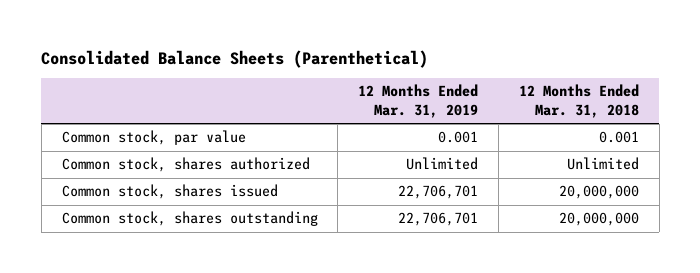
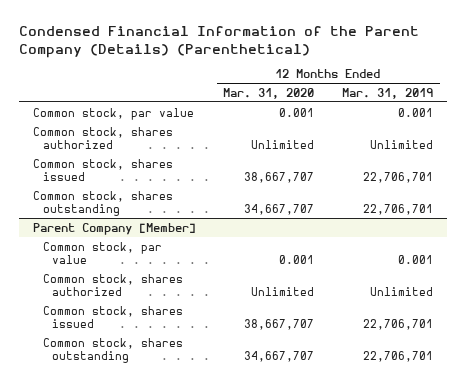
- Consolidated Balance Sheets (Parenthetical)
+ Condensed Financial Information of the Parent Company (Details) (Parenthetical)
- | 12 Months Ended Mar. 31, 2019 | 12 Months Ended Mar. 31, 2018
+ | 12 Months Ended Mar. 31, 2020 | 12 Months Ended Mar. 31, 2019
+ Parent Company [Member]
+ Common stock, par value | 0.001 | 0.001
+ Common stock, shares authorized | Unlimited | Unlimited
+ Common stock, shares issued | 38,667,707 | 22,706,701
+ Common stock, shares outstanding | 34,667,707 | 22,706,701

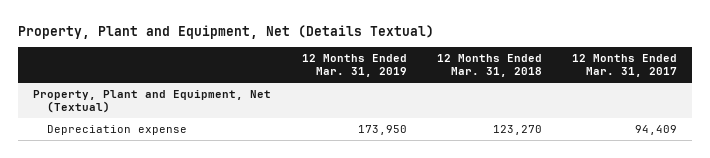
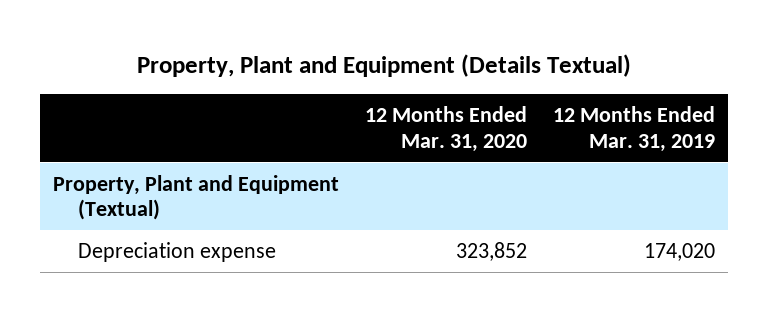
- Property, Plant and Equipment, Net (Details Textual)
+ Property, Plant and Equipment (Details Textual)
- | 12 Months Ended Mar. 31, 2019 | 12 Months Ended Mar. 31, 2018 | 12 Months Ended Mar. 31, 2017
+ | 12 Months Ended Mar. 31, 2020 | 12 Months Ended Mar. 31, 2019
- Property, Plant and Equipment, Net (Textual)
- Depreciation expense | 173,950 | 123,270 | 94,409
+ Property, Plant and Equipment (Textual)
+ Depreciation expense | 323,852 | 174,020

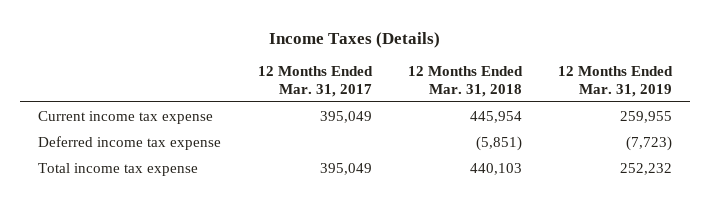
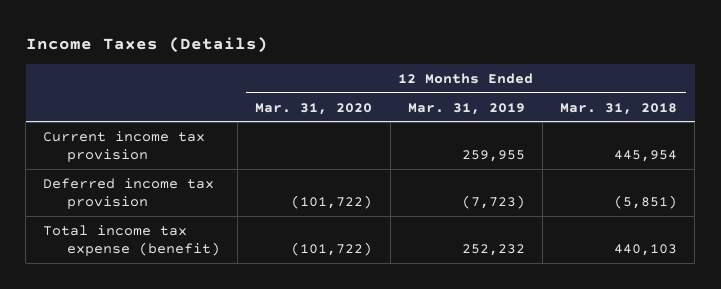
- | 12 Months Ended Mar. 31, 2017 | 12 Months Ended Mar. 31, 2018 | 12 Months Ended Mar. 31, 2019
+ | 12 Months Ended Mar. 31, 2020 | 12 Months Ended Mar. 31, 2019 | 12 Months Ended Mar. 31, 2018
- Current income tax expense | 395,049 | 445,954 | 259,955
- Deferred income tax expense | | (5,851) | (7,723)
- Total income tax expense | 395,049 | 440,103 | 252,232
+ Current income tax provision | | 259,955 | 445,954
+ Deferred income tax provision | (101,722) | (7,723) | (5,851)
+ Total income tax expense (benefit) | (101,722) | 252,232 | 440,103

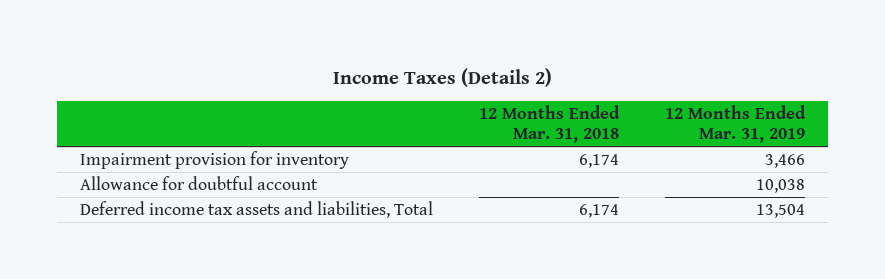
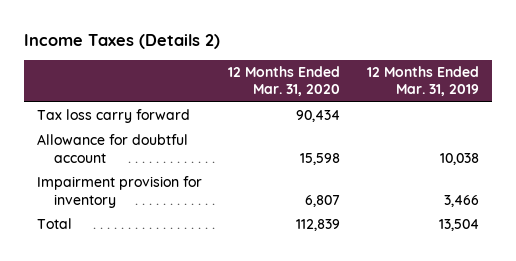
- | 12 Months Ended Mar. 31, 2018 | 12 Months Ended Mar. 31, 2019
+ | 12 Months Ended Mar. 31, 2020 | 12 Months Ended Mar. 31, 2019
+ Tax loss carry forward | 90,434 |
- Deferred income tax assets and liabilities, Total | 6,174 | 13,504
moved down: Impairment provision for inventory | 6,807 | 3,466
+ Total | 112,839 | 13,504

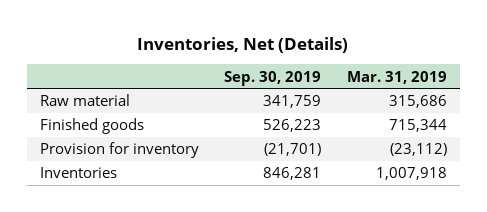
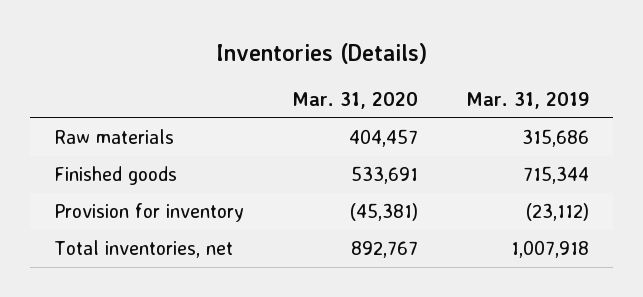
- Inventories, Net (Details)
+ Inventories (Details)
- | Sep. 30, 2019 | Mar. 31, 2019
+ | Mar. 31, 2020 | Mar. 31, 2019
- Raw material | 341,759 | 315,686
+ Raw materials | 404,457 | 315,686
- Inventories | 846,281 | 1,007,918
+ Total inventories, net | 892,767 | 1,007,918

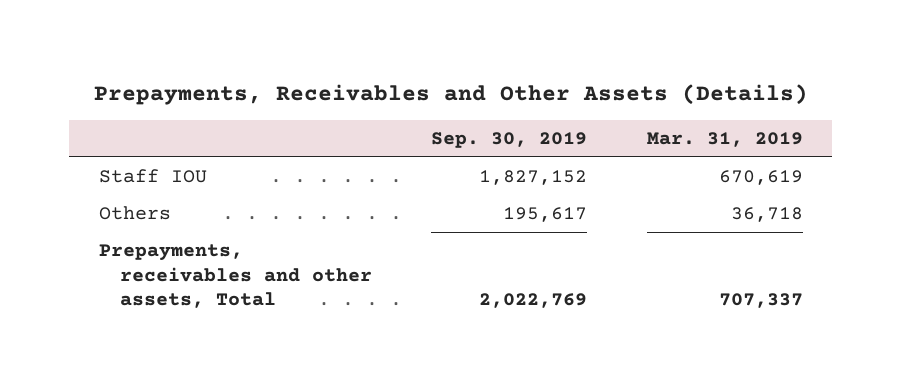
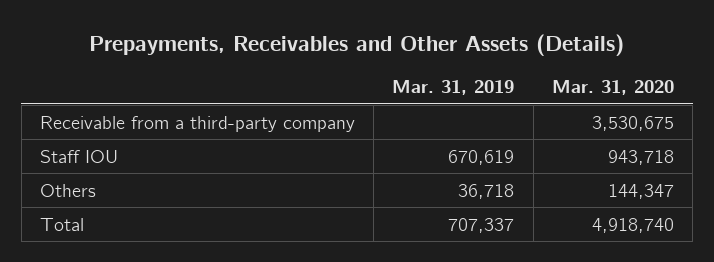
- | Sep. 30, 2019 | Mar. 31, 2019
+ | Mar. 31, 2019 | Mar. 31, 2020
+ Receivable from a third-party company | | 3,530,675
- Prepayments, receivables and other assets, Total | 2,022,769 | 707,337
+ Total | 707,337 | 4,918,740

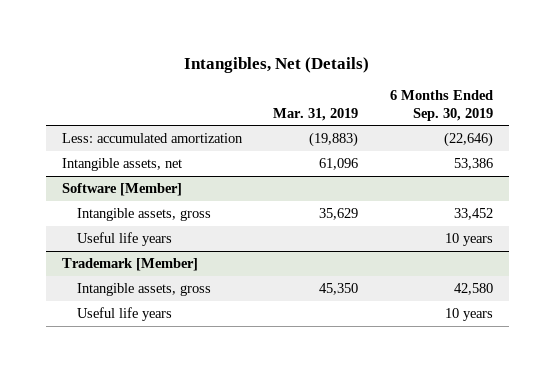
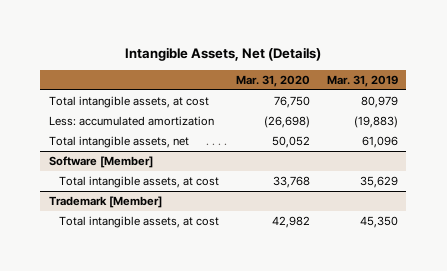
- Intangibles, Net (Details)
+ Intangible Assets, Net (Details)
- | Mar. 31, 2019 | 6 Months Ended Sep. 30, 2019
+ | Mar. 31, 2020 | Mar. 31, 2019
+ Total intangible assets, at cost | 76,750 | 80,979
- Intangible assets, net | 61,096 | 53,386
+ Total intangible assets, net | 50,052 | 61,096
@ Software [Member]
- Intangible assets, gross | 35,629 | 33,452
- Useful life years | | 10 years
+ Total intangible assets, at cost | 33,768 | 35,629
@ Trademark [Member]
- Intangible assets, gross | 45,350 | 42,580
- Useful life years | | 10 years
+ Total intangible assets, at cost | 42,982 | 45,350

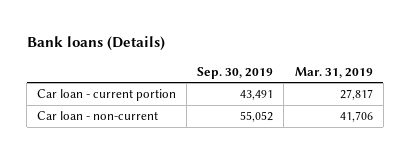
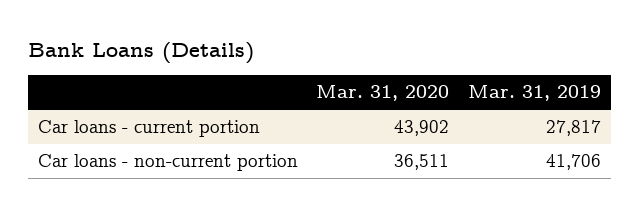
- Bank loans (Details)
+ Bank Loans (Details)
- | Sep. 30, 2019 | Mar. 31, 2019
+ | Mar. 31, 2020 | Mar. 31, 2019
- Car loan - current portion | 43,491 | 27,817
- Car loan - non-current | 55,052 | 41,706
+ Car loans - current portion | 43,902 | 27,817
+ Car loans - non-current portion | 36,511 | 41,706

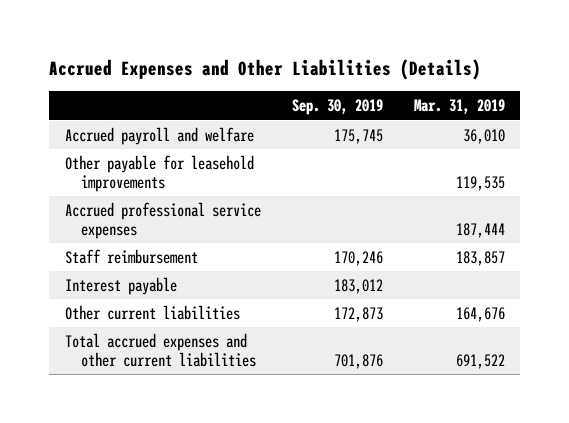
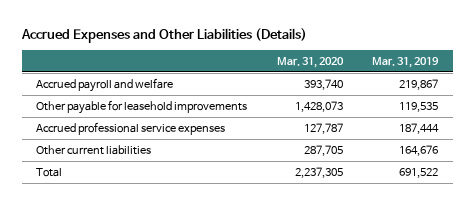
- | Sep. 30, 2019 | Mar. 31, 2019
+ | Mar. 31, 2020 | Mar. 31, 2019
- Accrued payroll and welfare | 175,745 | 36,010
+ Accrued payroll and welfare | 393,740 | 219,867
- Staff reimbursement | 170,246 | 183,857
- Interest payable | 183,012 |
- Total accrued expenses and other current liabilities | 701,876 | 691,522
+ Total | 2,237,305 | 691,522

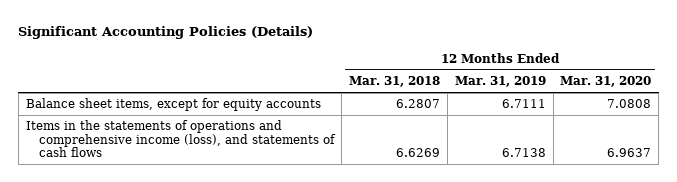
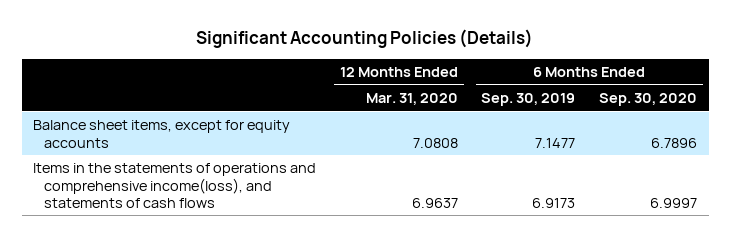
- | 12 Months Ended Mar. 31, 2018 | 12 Months Ended Mar. 31, 2019 | 12 Months Ended Mar. 31, 2020
+ | 12 Months Ended Mar. 31, 2020 | 6 Months Ended Sep. 30, 2019 | 6 Months Ended Sep. 30, 2020
- Items in the statements of operations and comprehensive income (loss), and statements of cash flows | 6.6269 | 6.7138 | 6.9637
+ Items in the statements of operations and comprehensive income(loss), and statements of cash flows | 6.9637 | 6.9173 | 6.9997

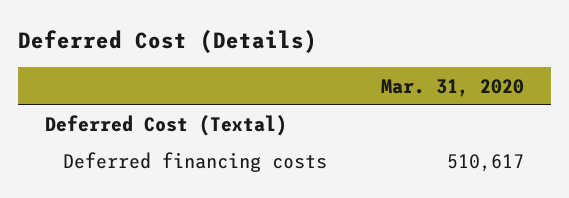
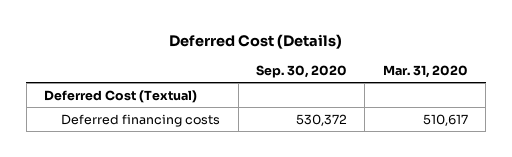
- | Mar. 31, 2020
+ | Sep. 30, 2020 | Mar. 31, 2020
- Deferred Cost (Textal)
+ Deferred Cost (Textual)

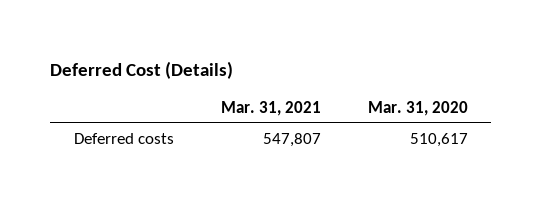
- | Sep. 30, 2020 | Mar. 31, 2020
+ | Mar. 31, 2021 | Mar. 31, 2020
- Deferred Cost (Textual)
- Deferred financing costs | 530,372 | 510,617
+ Deferred costs | 547,807 | 510,617

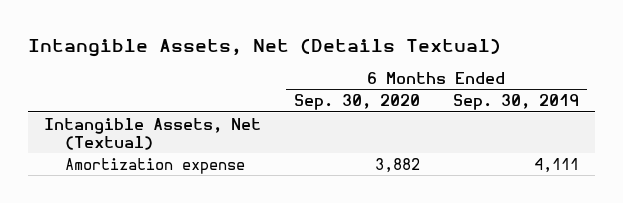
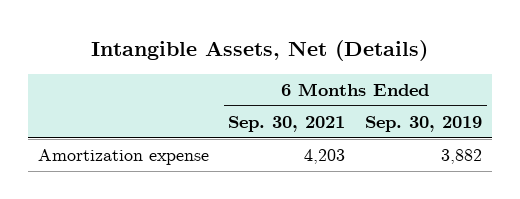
- Intangible Assets, Net (Details Textual)
+ Intangible Assets, Net (Details)
- | 6 Months Ended Sep. 30, 2020 | 6 Months Ended Sep. 30, 2019
+ | 6 Months Ended Sep. 30, 2021 | 6 Months Ended Sep. 30, 2019
- Intangible Assets, Net (Textual)
- Amortization expense | 3,882 | 4,111
+ Amortization expense | 4,203 | 3,882

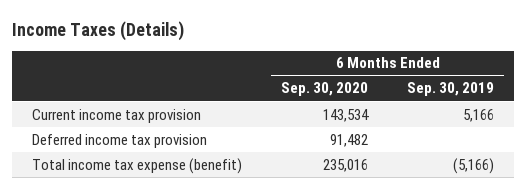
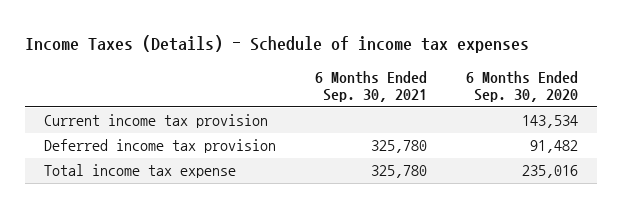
- Income Taxes (Details)
+ Income Taxes (Details) - Schedule of income tax expenses
- | 6 Months Ended Sep. 30, 2020 | 6 Months Ended Sep. 30, 2019
+ | 6 Months Ended Sep. 30, 2021 | 6 Months Ended Sep. 30, 2020
- Total income tax expense (benefit) | 235,016 | (5,166)
+ Total income tax expense | 325,780 | 235,016

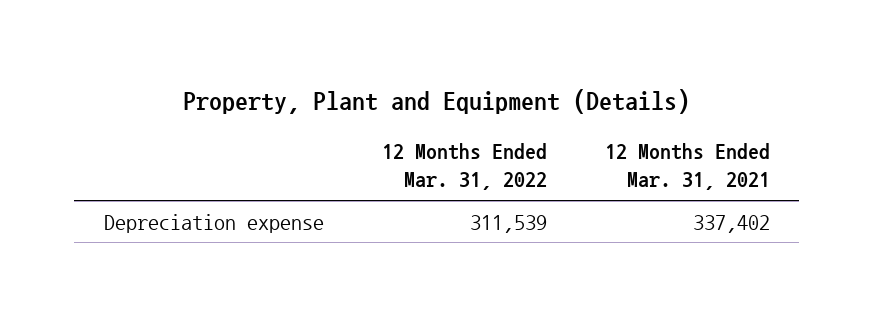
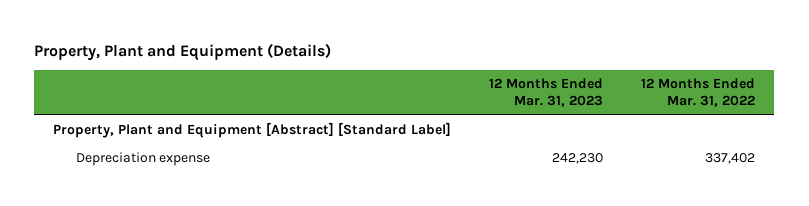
- | 12 Months Ended Mar. 31, 2022 | 12 Months Ended Mar. 31, 2021
+ | 12 Months Ended Mar. 31, 2023 | 12 Months Ended Mar. 31, 2022
- Depreciation expense | 311,539 | 337,402
+ Property, Plant and Equipment [Abstract] [Standard Label]
+ Depreciation expense | 242,230 | 337,402

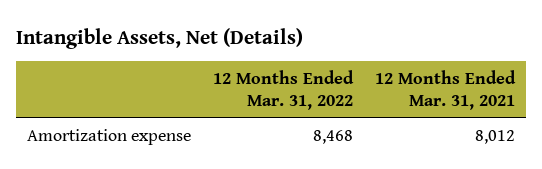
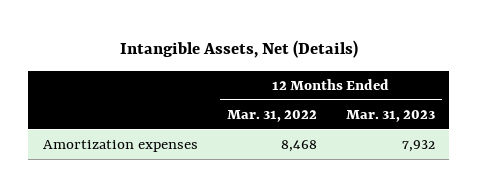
- | 12 Months Ended Mar. 31, 2022 | 12 Months Ended Mar. 31, 2021
+ | 12 Months Ended Mar. 31, 2022 | 12 Months Ended Mar. 31, 2023
- Amortization expense | 8,468 | 8,012
+ Amortization expenses | 8,468 | 7,932

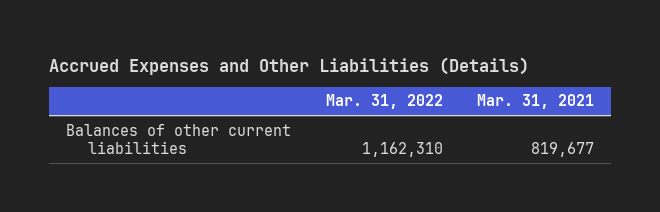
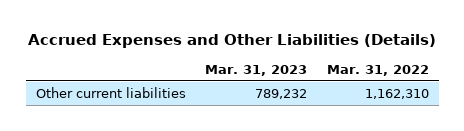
- | Mar. 31, 2022 | Mar. 31, 2021
+ | Mar. 31, 2023 | Mar. 31, 2022
- Balances of other current liabilities | 1,162,310 | 819,677
+ Other current liabilities | 789,232 | 1,162,310

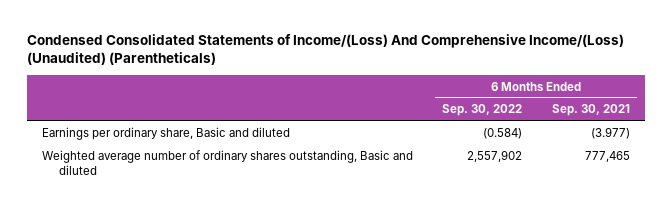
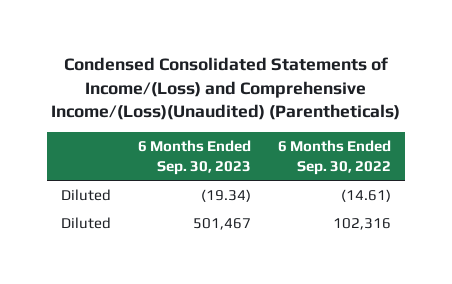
- Condensed Consolidated Statements of Income/(Loss) And Comprehensive Income/(Loss) (Unaudited) (Parentheticals)
+ Condensed Consolidated Statements of Income/(Loss) and Comprehensive Income/(Loss)(Unaudited) (Parentheticals)
- | 6 Months Ended Sep. 30, 2022 | 6 Months Ended Sep. 30, 2021
+ | 6 Months Ended Sep. 30, 2023 | 6 Months Ended Sep. 30, 2022
- Earnings per ordinary share, Basic and diluted | (0.584) | (3.977)
- Weighted average number of ordinary shares outstanding, Basic and diluted | 2,557,902 | 777,465
+ Diluted | (19.34) | (14.61)
+ Diluted | 501,467 | 102,316

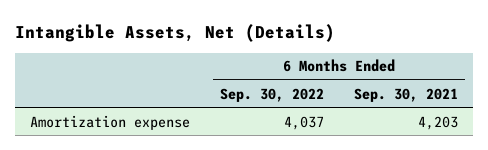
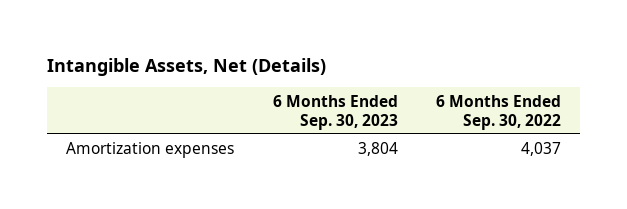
- | 6 Months Ended Sep. 30, 2022 | 6 Months Ended Sep. 30, 2021
+ | 6 Months Ended Sep. 30, 2023 | 6 Months Ended Sep. 30, 2022
- Amortization expense | 4,037 | 4,203
+ Amortization expenses | 3,804 | 4,037

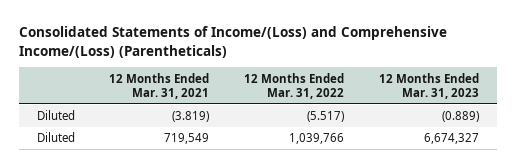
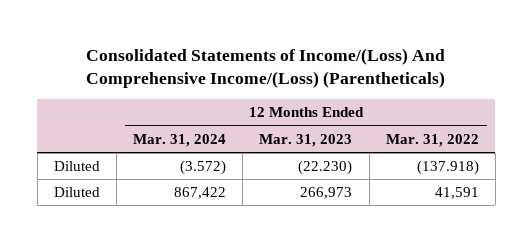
- Consolidated Statements of Income/(Loss) and Comprehensive Income/(Loss) (Parentheticals)
+ Consolidated Statements of Income/(Loss) And Comprehensive Income/(Loss) (Parentheticals)
- | 12 Months Ended Mar. 31, 2021 | 12 Months Ended Mar. 31, 2022 | 12 Months Ended Mar. 31, 2023
+ | 12 Months Ended Mar. 31, 2024 | 12 Months Ended Mar. 31, 2023 | 12 Months Ended Mar. 31, 2022
- Diluted | (3.819) | (5.517) | (0.889)
- Diluted | 719,549 | 1,039,766 | 6,674,327
+ Diluted | (3.572) | (22.230) | (137.918)
+ Diluted | 867,422 | 266,973 | 41,591

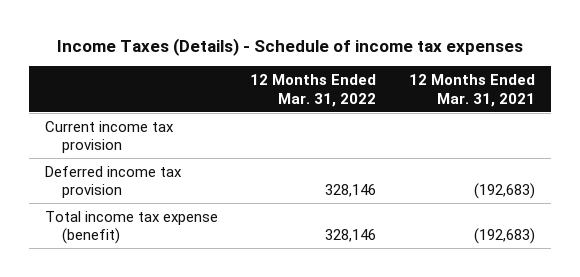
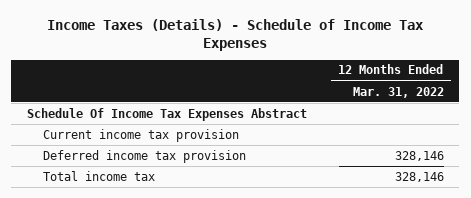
- Income Taxes (Details) - Schedule of income tax expenses
+ Income Taxes (Details) - Schedule of Income Tax Expenses
- | 12 Months Ended Mar. 31, 2022 | 12 Months Ended Mar. 31, 2021
+ | 12 Months Ended Mar. 31, 2022
+ Schedule Of Income Tax Expenses Abstract
- Total income tax expense (benefit) | 328,146 | (192,683)
+ Total income tax | 328,146

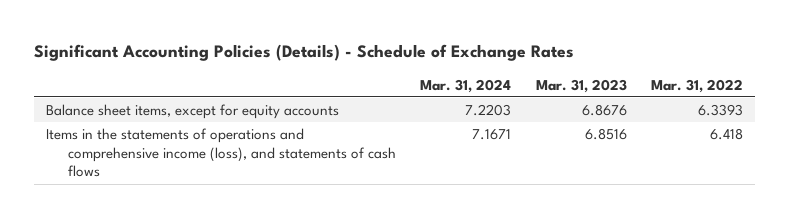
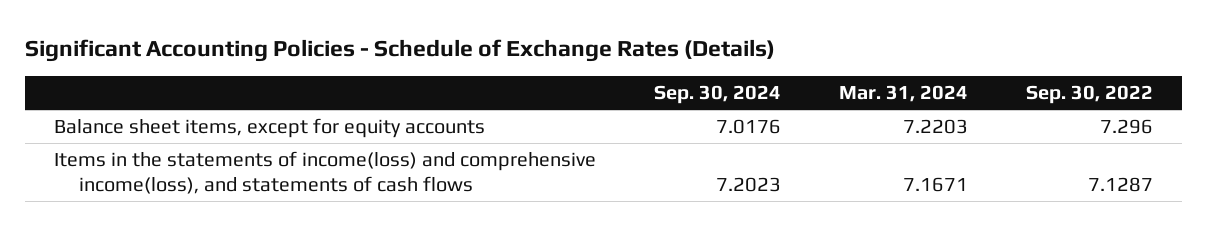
- Significant Accounting Policies (Details) - Schedule of Exchange Rates
+ Significant Accounting Policies - Schedule of Exchange Rates (Details)
- | Mar. 31, 2024 | Mar. 31, 2023 | Mar. 31, 2022
+ | Sep. 30, 2024 | Mar. 31, 2024 | Sep. 30, 2022
- Items in the statements of operations and comprehensive income (loss), and statements of cash flows | 7.1671 | 6.8516 | 6.418
+ Items in the statements of income(loss) and comprehensive income(loss), and statements of cash flows | 7.2023 | 7.1671 | 7.1287

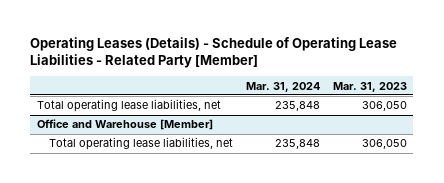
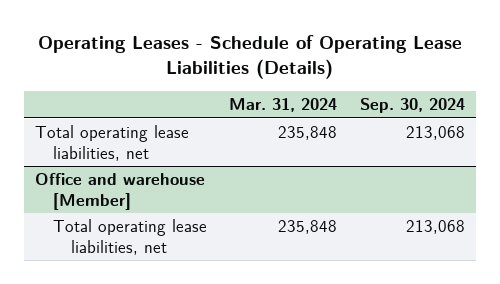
- Operating Leases (Details) - Schedule of Operating Lease Liabilities - Related Party [Member]
+ Operating Leases - Schedule of Operating Lease Liabilities (Details)
- | Mar. 31, 2024 | Mar. 31, 2023
+ | Mar. 31, 2024 | Sep. 30, 2024
- Office and Warehouse [Member]
+ Office and warehouse [Member]

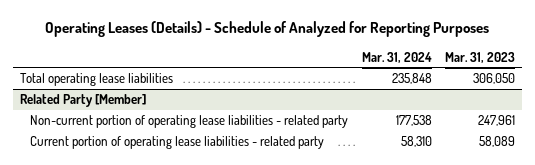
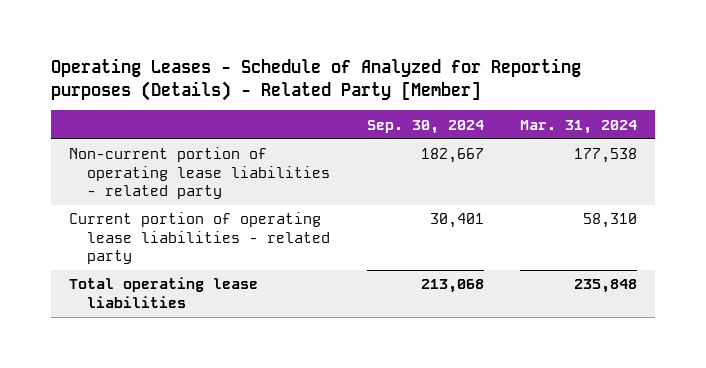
- Operating Leases (Details) - Schedule of Analyzed for Reporting Purposes
+ Operating Leases - Schedule of Analyzed for Reporting purposes (Details) - Related Party [Member]
- | Mar. 31, 2024 | Mar. 31, 2023
+ | Sep. 30, 2024 | Mar. 31, 2024
- Related Party [Member]
moved down: Total operating lease liabilities | 213,068 | 235,848

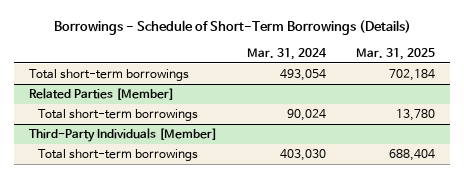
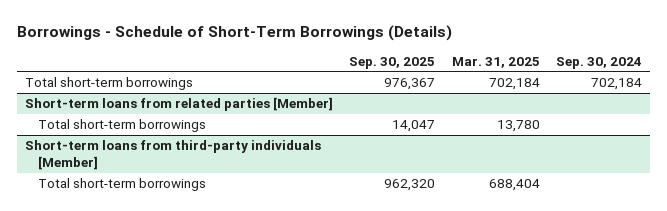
- | Mar. 31, 2024 | Mar. 31, 2025
+ | Sep. 30, 2025 | Mar. 31, 2025 | Sep. 30, 2024
- Related Parties [Member]
+ Short-term loans from related parties [Member]
- Third-Party Individuals [Member]
+ Short-term loans from third-party individuals [Member]

